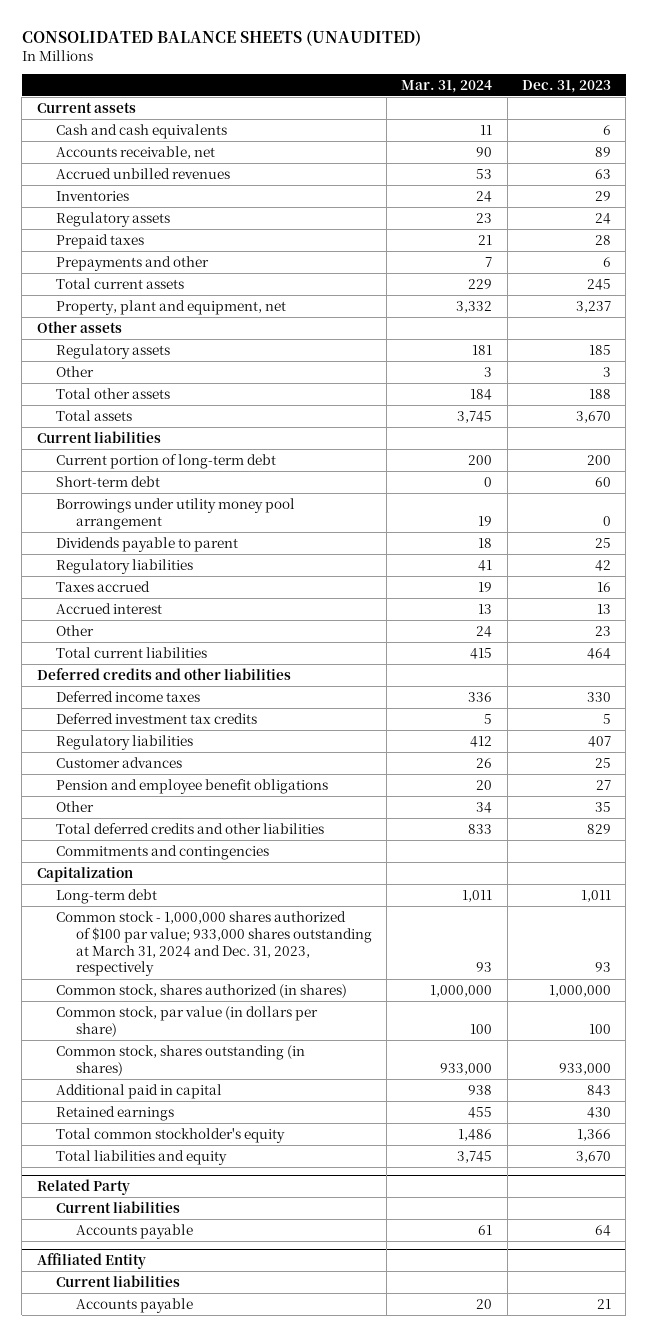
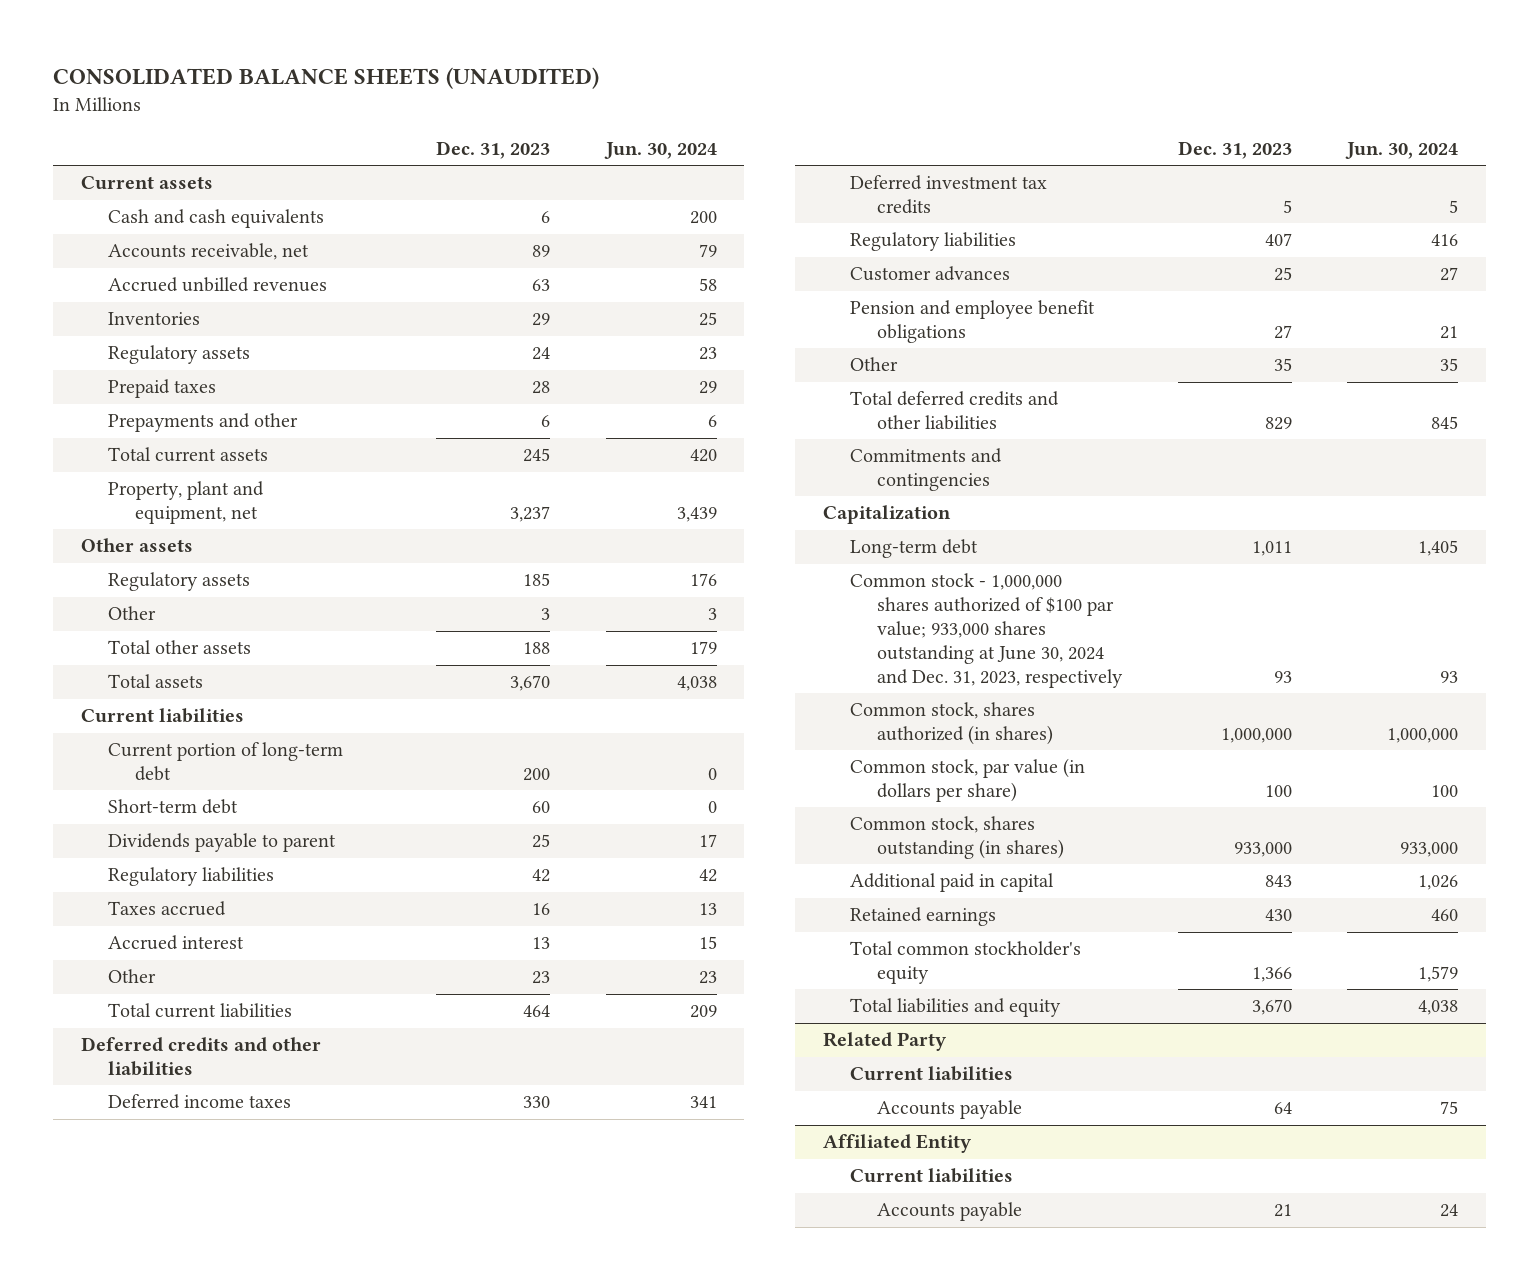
- | Mar. 31, 2024 | Dec. 31, 2023
+ | Dec. 31, 2023 | Jun. 30, 2024
- Borrowings under utility money pool arrangement | 19 | 0
- Common stock - 1,000,000 shares authorized of $100 par value; 933,000 shares outstanding at March 31, 2024 and Dec. 31, 2023, respectively | 93 | 93
+ Common stock - 1,000,000 shares authorized of $100 par value; 933,000 shares outstanding at June 30, 2024 and Dec. 31, 2023, respectively | 93 | 93

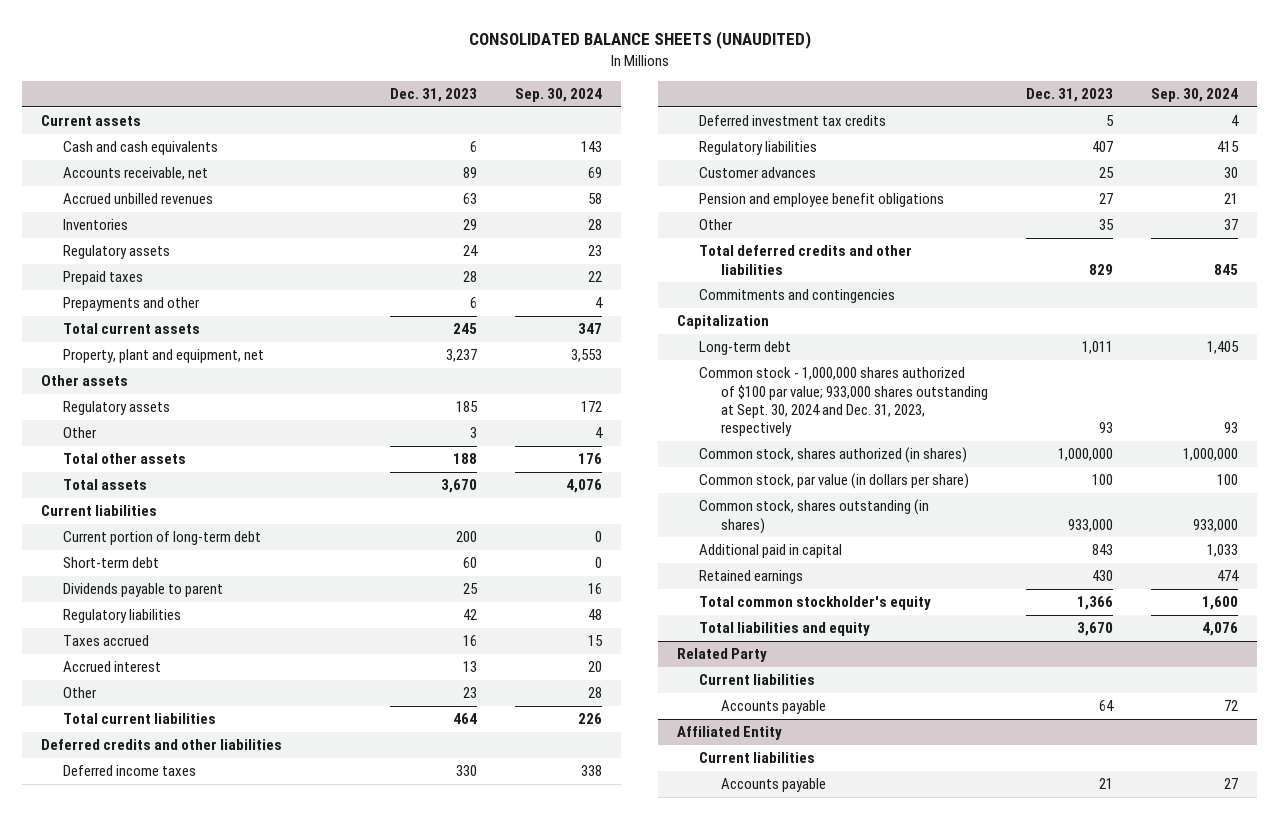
- | Dec. 31, 2023 | Jun. 30, 2024
+ | Dec. 31, 2023 | Sep. 30, 2024
- Common stock - 1,000,000 shares authorized of $100 par value; 933,000 shares outstanding at June 30, 2024 and Dec. 31, 2023, respectively | 93 | 93
+ Common stock - 1,000,000 shares authorized of $100 par value; 933,000 shares outstanding at Sept. 30, 2024 and Dec. 31, 2023, respectively | 93 | 93

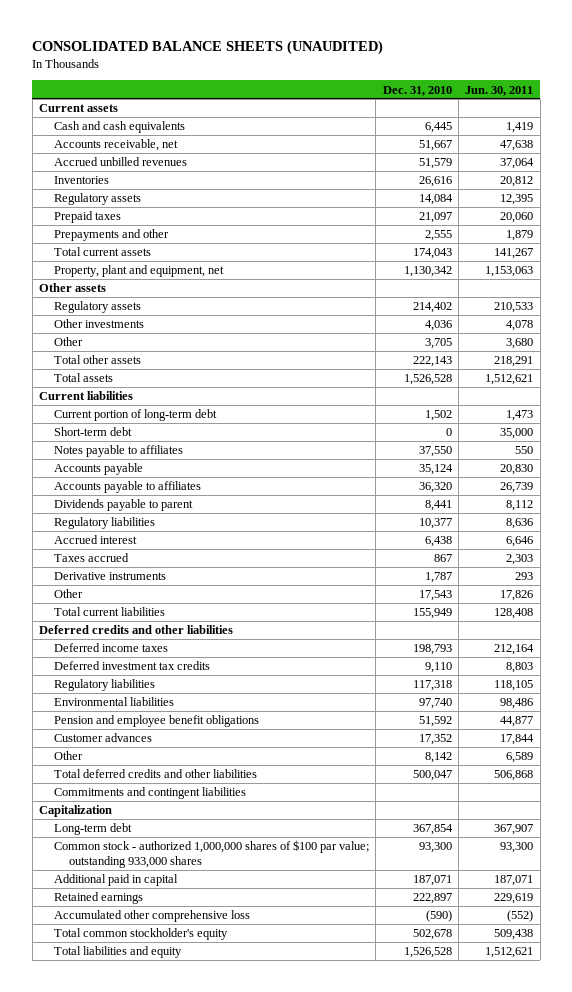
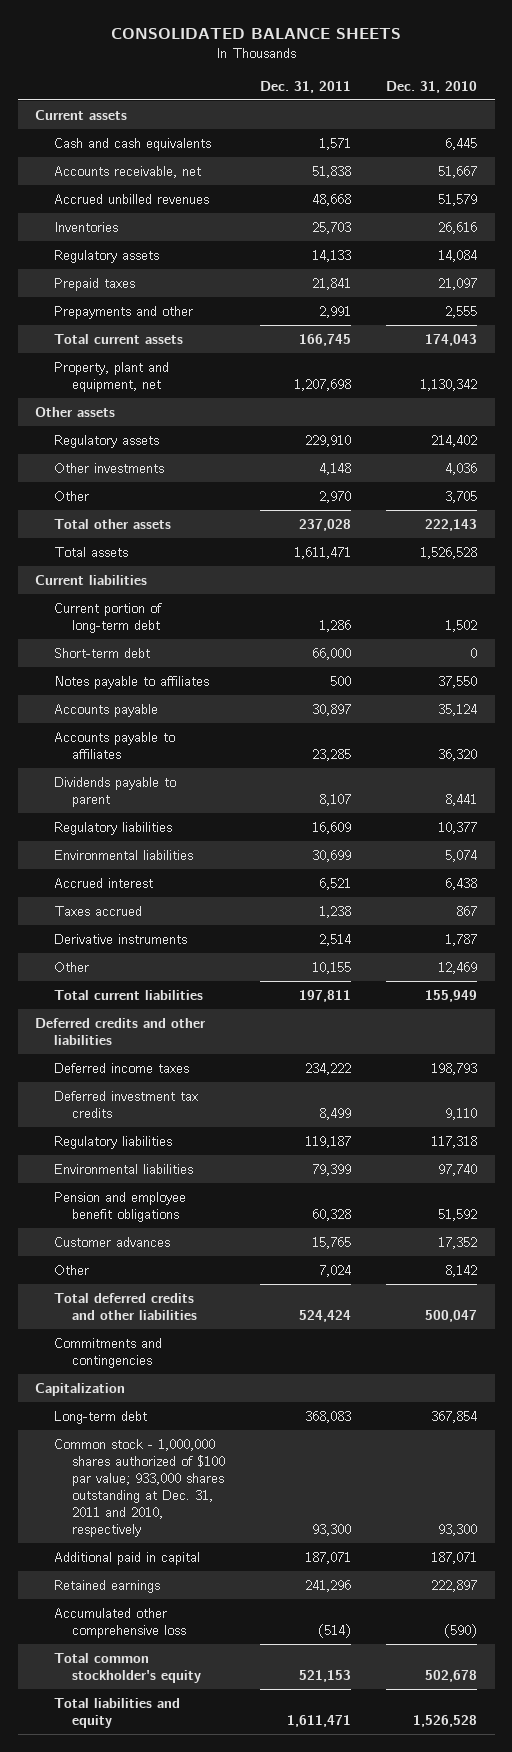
- CONSOLIDATED BALANCE SHEETS (UNAUDITED)
+ CONSOLIDATED BALANCE SHEETS
- | Dec. 31, 2010 | Jun. 30, 2011
+ | Dec. 31, 2011 | Dec. 31, 2010
+ Environmental liabilities | 30,699 | 5,074
- Other | 17,543 | 17,826
+ Other | 10,155 | 12,469
- Commitments and contingent liabilities
+ Commitments and contingencies
- Common stock - authorized 1,000,000 shares of $100 par value; outstanding 933,000 shares | 93,300 | 93,300
+ Common stock - 1,000,000 shares authorized of $100 par value; 933,000 shares outstanding at Dec. 31, 2011 and 2010, respectively | 93,300 | 93,300

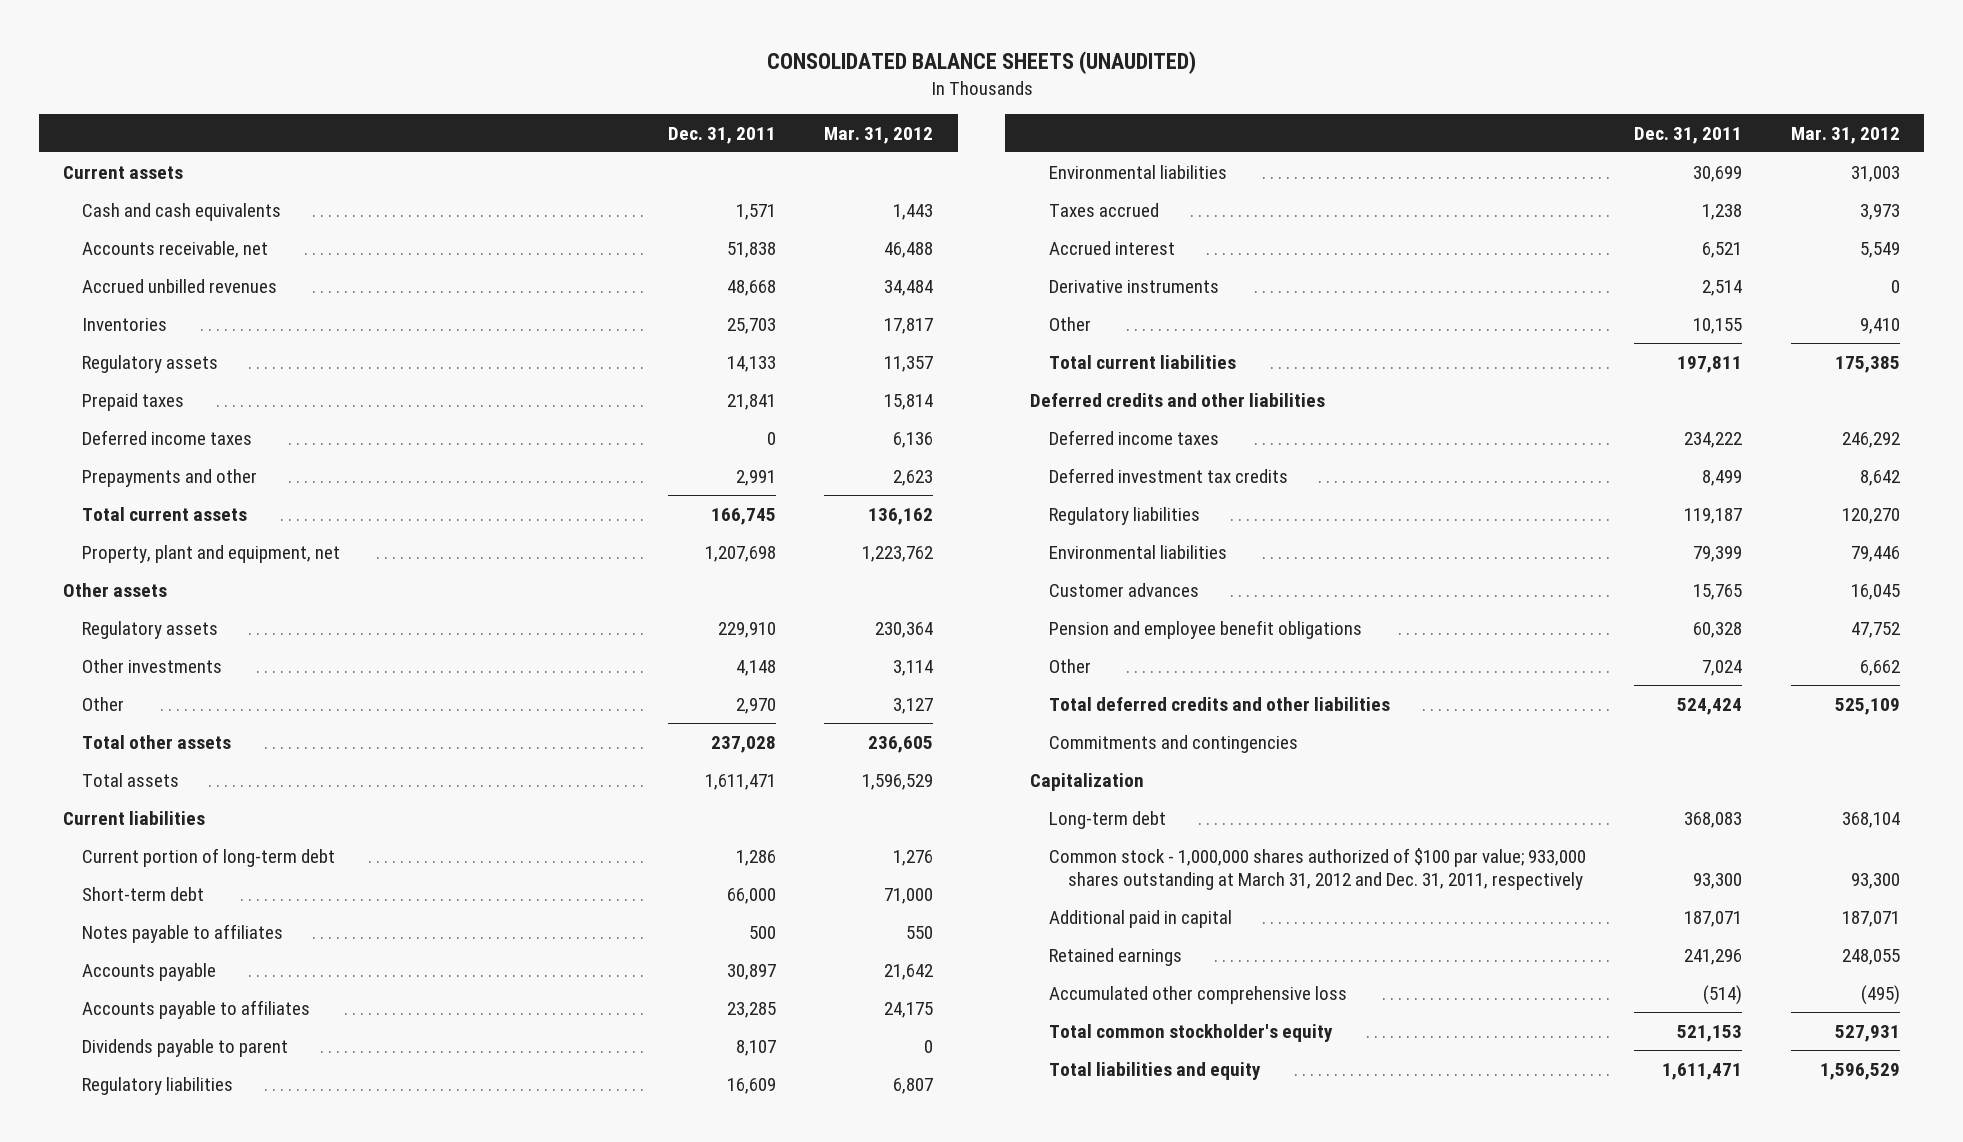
- CONSOLIDATED BALANCE SHEETS
+ CONSOLIDATED BALANCE SHEETS (UNAUDITED)
- | Dec. 31, 2011 | Dec. 31, 2010
+ | Dec. 31, 2011 | Mar. 31, 2012
+ Deferred income taxes | 0 | 6,136
moved down: Accrued interest | 6,521 | 5,549
moved down: Pension and employee benefit obligations | 60,328 | 47,752
- Common stock - 1,000,000 shares authorized of $100 par value; 933,000 shares outstanding at Dec. 31, 2011 and 2010, respectively | 93,300 | 93,300
+ Common stock - 1,000,000 shares authorized of $100 par value; 933,000 shares outstanding at March 31, 2012 and Dec. 31, 2011, respectively | 93,300 | 93,300

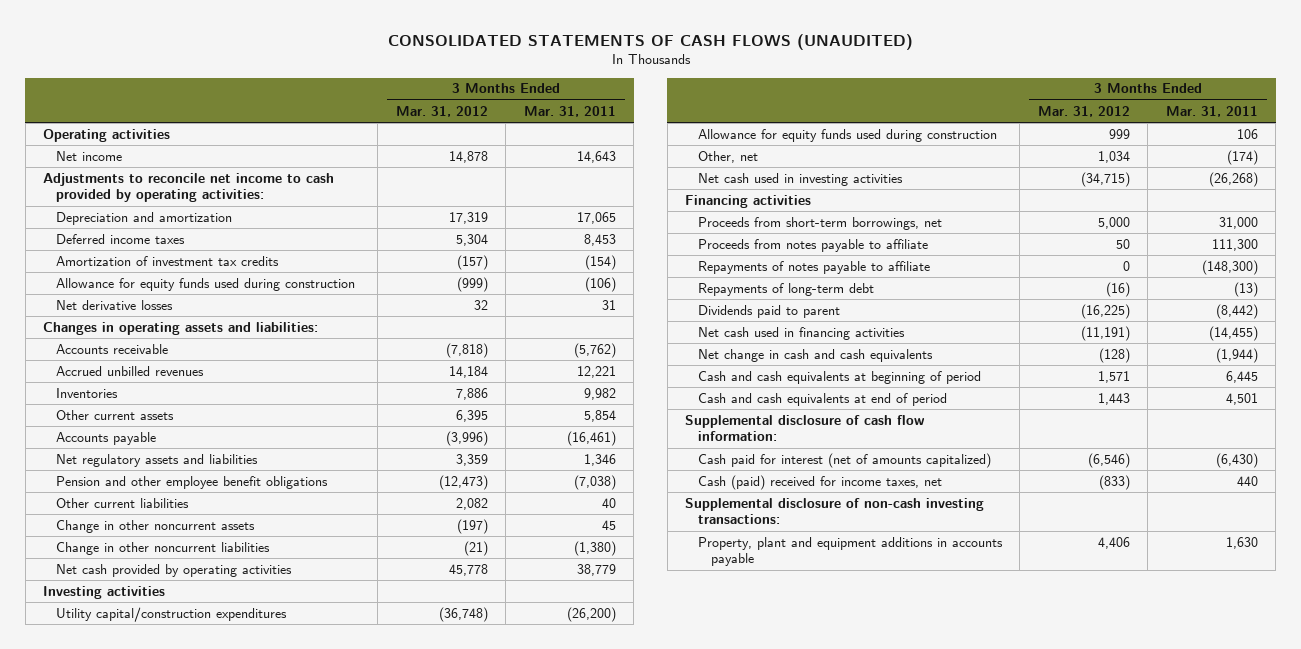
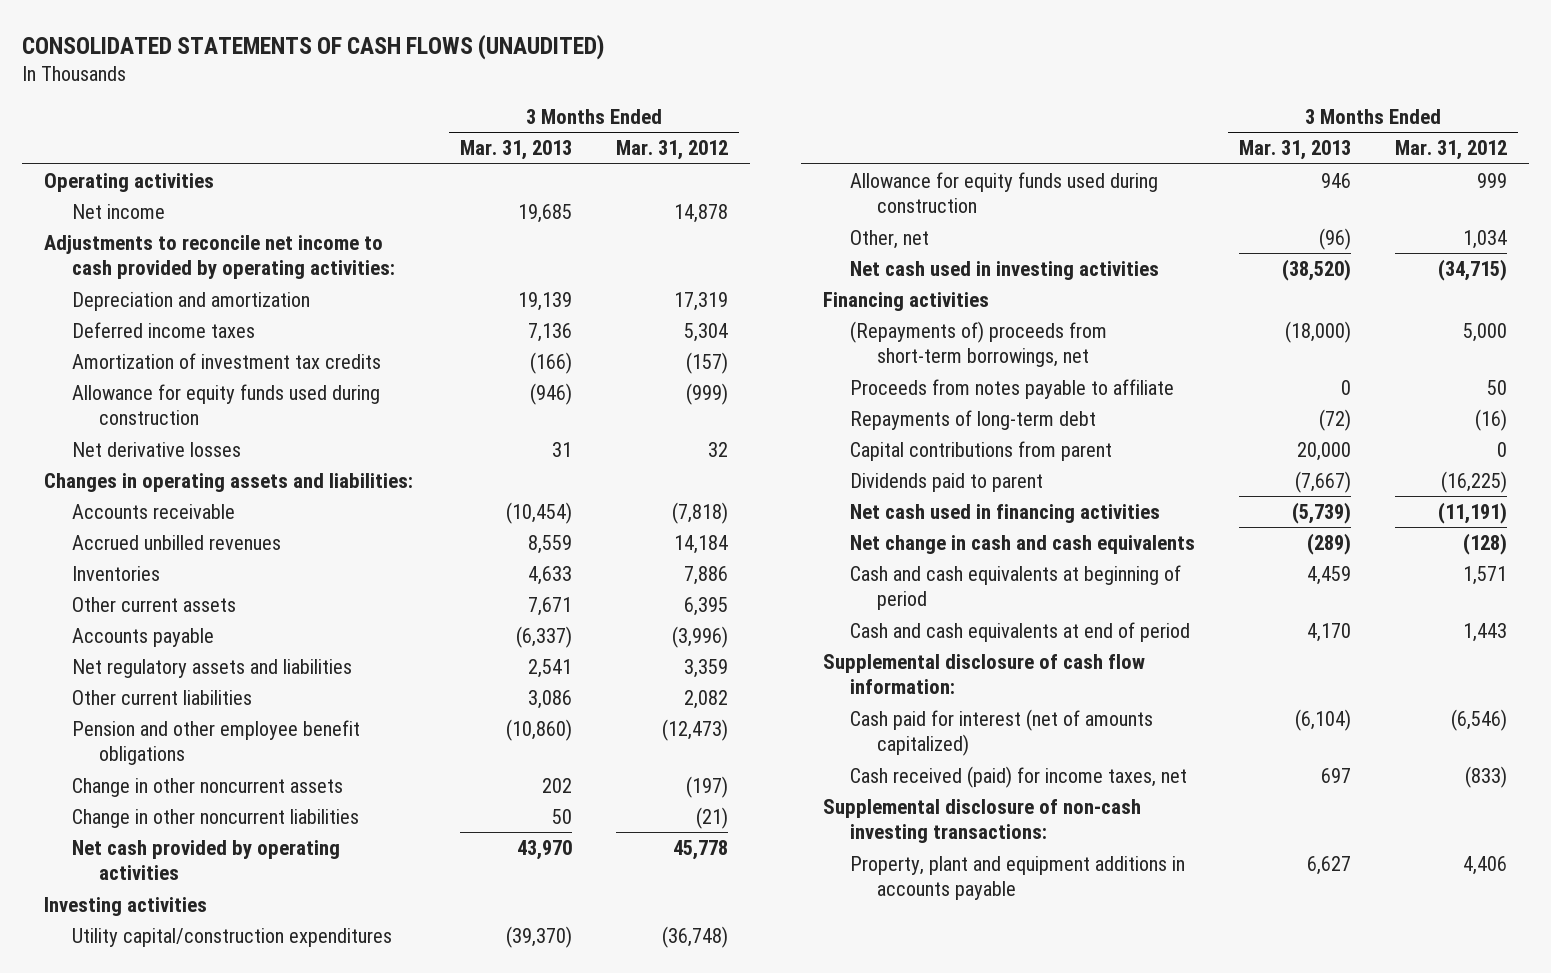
- | 3 Months Ended Mar. 31, 2012 | 3 Months Ended Mar. 31, 2011
+ | 3 Months Ended Mar. 31, 2013 | 3 Months Ended Mar. 31, 2012
moved down: Pension and other employee benefit obligations | (10,860) | (12,473)
- Proceeds from short-term borrowings, net | 5,000 | 31,000
+ (Repayments of) proceeds from short-term borrowings, net | (18,000) | 5,000
- Repayments of notes payable to affiliate | 0 | (148,300)
+ Capital contributions from parent | 20,000 | 0
- Cash (paid) received for income taxes, net | (833) | 440
+ Cash received (paid) for income taxes, net | 697 | (833)

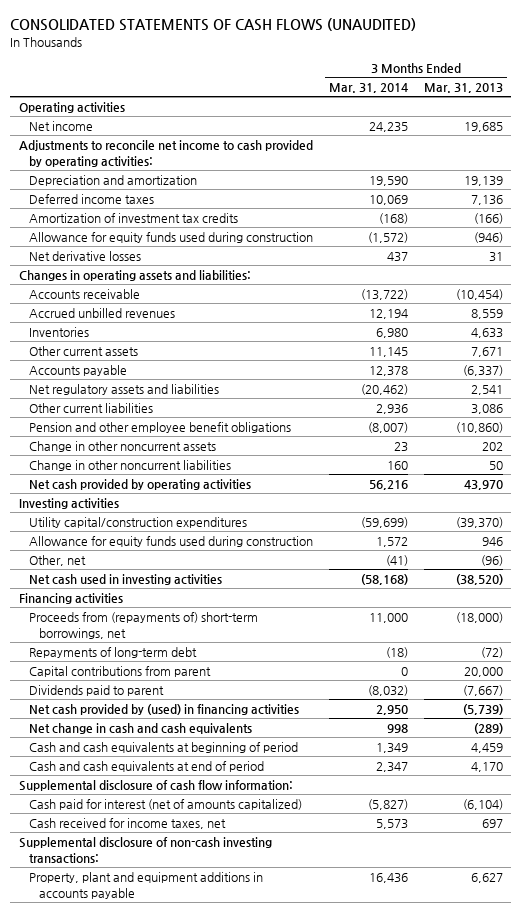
- | 3 Months Ended Mar. 31, 2013 | 3 Months Ended Mar. 31, 2012
+ | 3 Months Ended Mar. 31, 2014 | 3 Months Ended Mar. 31, 2013
- (Repayments of) proceeds from short-term borrowings, net | (18,000) | 5,000
- Proceeds from notes payable to affiliate | 0 | 50
+ Proceeds from (repayments of) short-term borrowings, net | 11,000 | (18,000)
- Net cash used in financing activities | (5,739) | (11,191)
+ Net cash provided by (used) in financing activities | 2,950 | (5,739)
- Cash received (paid) for income taxes, net | 697 | (833)
+ Cash received for income taxes, net | 5,573 | 697

